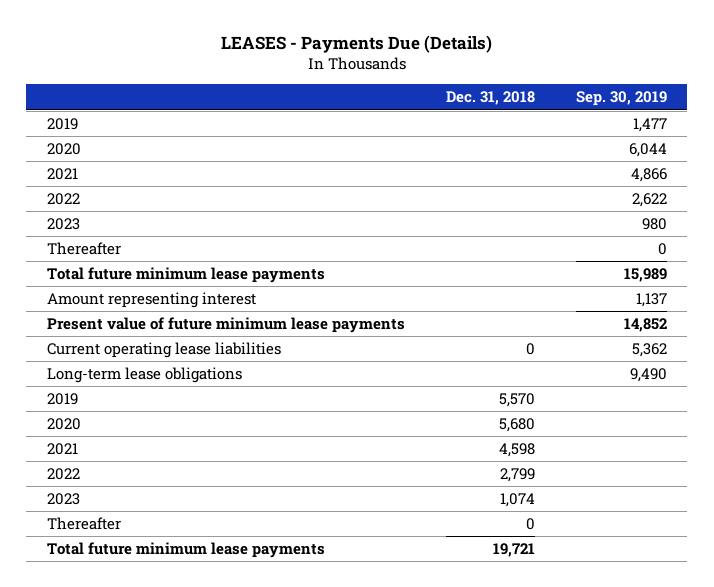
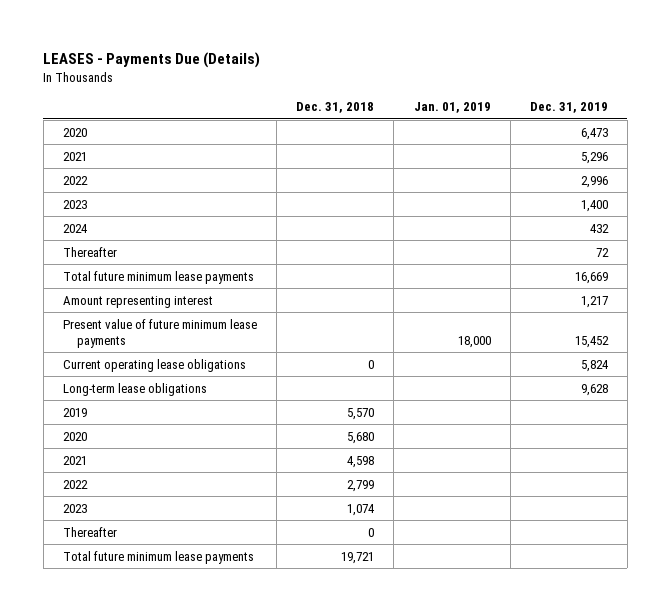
- | Dec. 31, 2018 | Sep. 30, 2019
+ | Dec. 31, 2018 | Jan. 01, 2019 | Dec. 31, 2019
- 2019 | | 1,477
+ 2024 | | | 432
- Current operating lease liabilities | 0 | 5,362
+ Current operating lease obligations | 0 | | 5,824

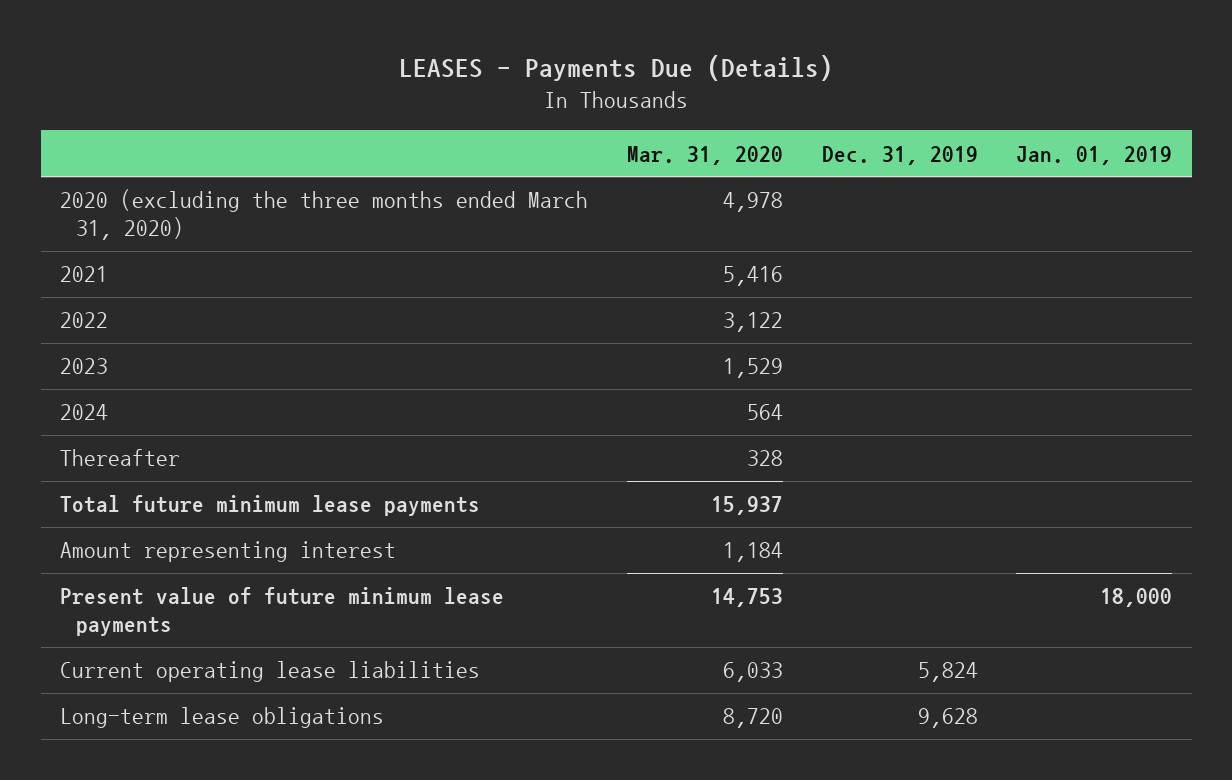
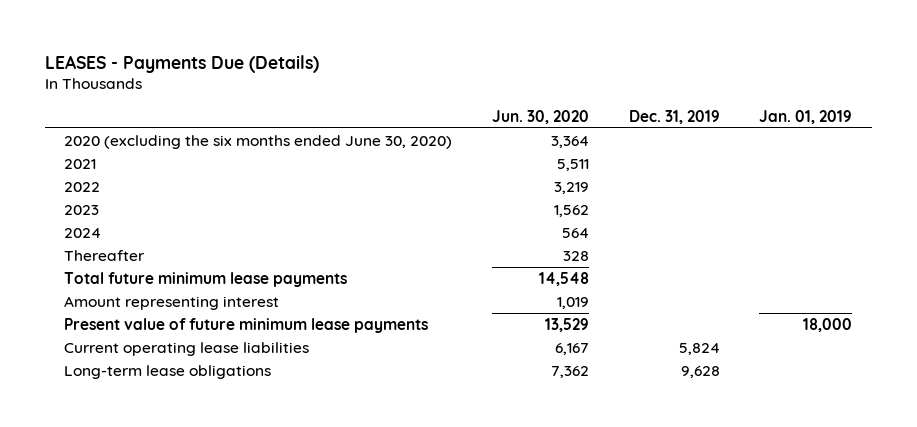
- | Mar. 31, 2020 | Dec. 31, 2019 | Jan. 01, 2019
+ | Jun. 30, 2020 | Dec. 31, 2019 | Jan. 01, 2019
- 2020 (excluding the three months ended March 31, 2020) | 4,978 | |
+ 2020 (excluding the six months ended June 30, 2020) | 3,364 | |

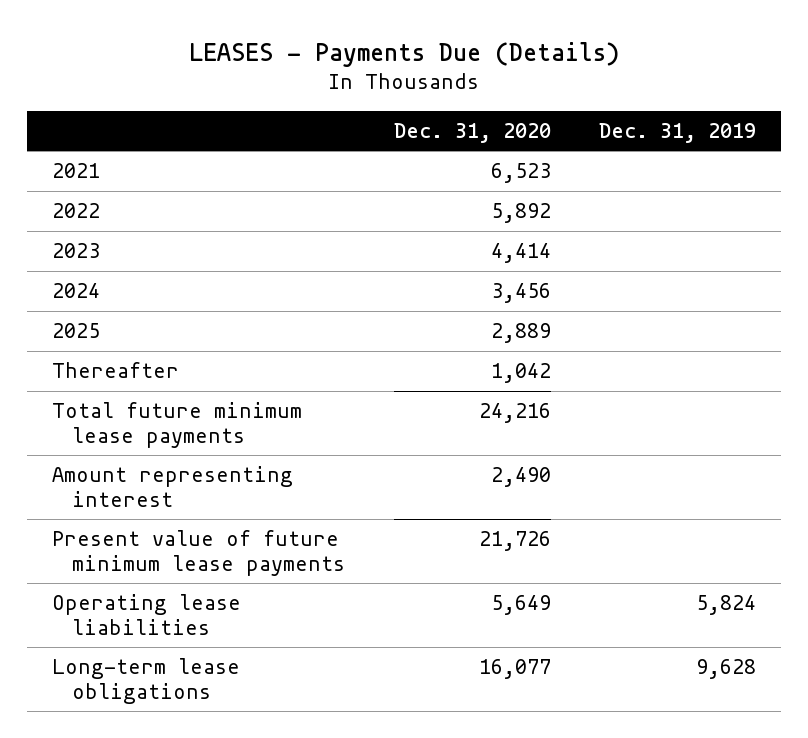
- | Jun. 30, 2020 | Dec. 31, 2019 | Jan. 01, 2019
+ | Dec. 31, 2020 | Dec. 31, 2019
- 2020 (excluding the six months ended June 30, 2020) | 3,364 | |
+ 2025 | 2,889 |
- Current operating lease liabilities | 6,167 | 5,824 |
+ Operating lease liabilities | 5,649 | 5,824

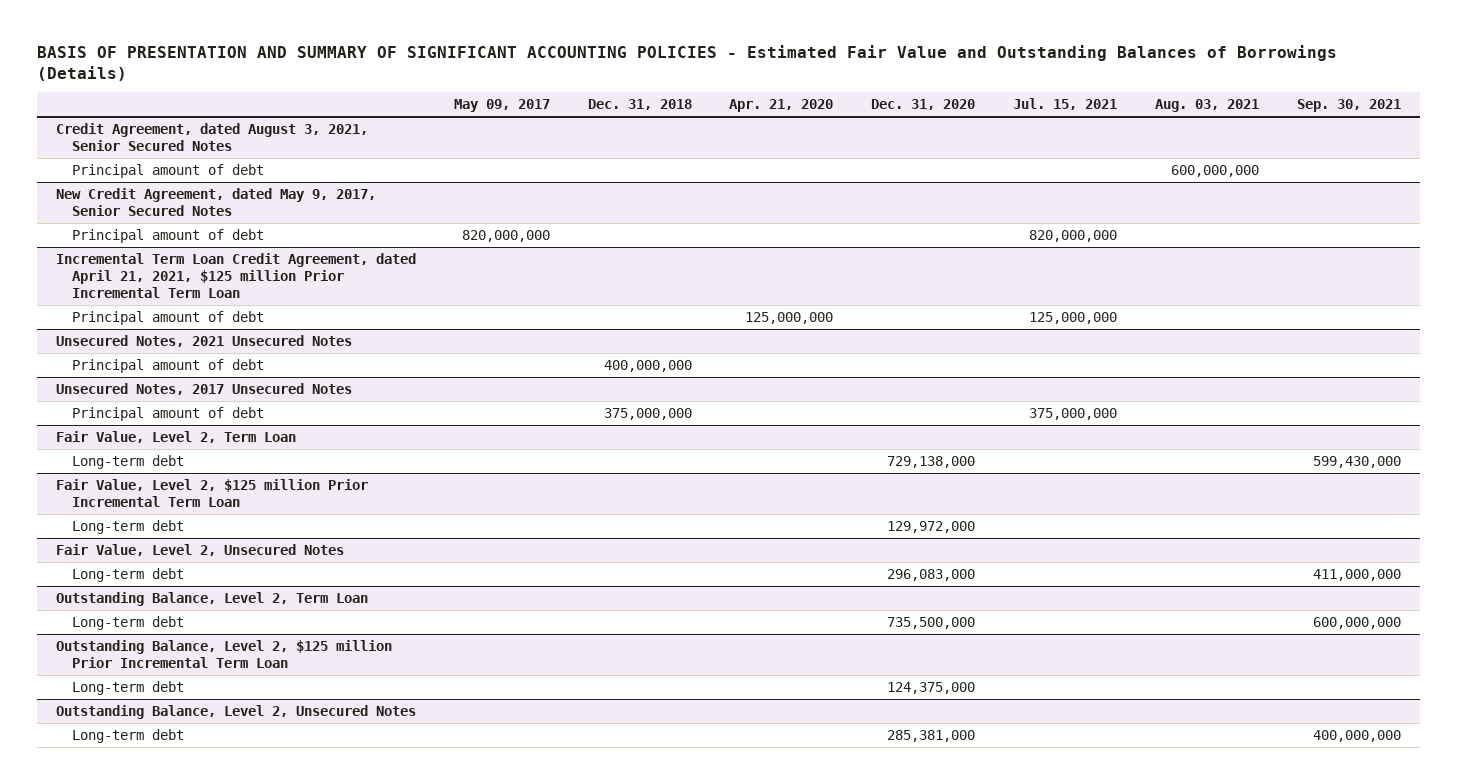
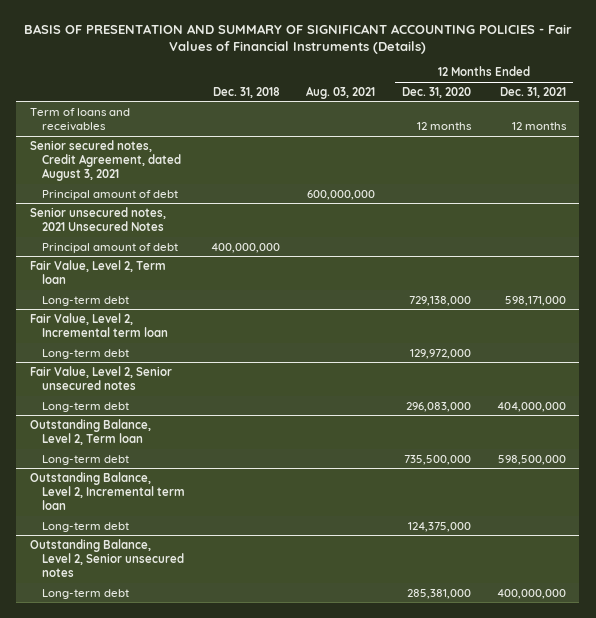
- BASIS OF PRESENTATION AND SUMMARY OF SIGNIFICANT ACCOUNTING POLICIES - Estimated Fair Value and Outstanding Balances of Borrowings (Details)
+ BASIS OF PRESENTATION AND SUMMARY OF SIGNIFICANT ACCOUNTING POLICIES - Fair Values of Financial Instruments (Details)
- | May 09, 2017 | Dec. 31, 2018 | Apr. 21, 2020 | Dec. 31, 2020 | Jul. 15, 2021 | Aug. 03, 2021 | Sep. 30, 2021
+ | Dec. 31, 2018 | Aug. 03, 2021 | 12 Months Ended Dec. 31, 2020 | 12 Months Ended Dec. 31, 2021
- Credit Agreement, dated August 3, 2021, Senior Secured Notes
+ Term of loans and receivables | | | 12 months | 12 months
+ Senior secured notes, Credit Agreement, dated August 3, 2021
- New Credit Agreement, dated May 9, 2017, Senior Secured Notes
- Principal amount of debt | 820,000,000 | | | | 820,000,000 | |
- Incremental Term Loan Credit Agreement, dated April 21, 2021, $125 million Prior Incremental Term Loan
- Principal amount of debt | | | 125,000,000 | | 125,000,000 | |
- Unsecured Notes, 2021 Unsecured Notes
+ Senior unsecured notes, 2021 Unsecured Notes
- Unsecured Notes, 2017 Unsecured Notes
- Principal amount of debt | | 375,000,000 | | | 375,000,000 | |
- Fair Value, Level 2, Term Loan
+ Fair Value, Level 2, Term loan
- Fair Value, Level 2, $125 million Prior Incremental Term Loan
+ Fair Value, Level 2, Incremental term loan
- Fair Value, Level 2, Unsecured Notes
+ Fair Value, Level 2, Senior unsecured notes
- Outstanding Balance, Level 2, Term Loan
+ Outstanding Balance, Level 2, Term loan
- Outstanding Balance, Level 2, $125 million Prior Incremental Term Loan
+ Outstanding Balance, Level 2, Incremental term loan
- Outstanding Balance, Level 2, Unsecured Notes
+ Outstanding Balance, Level 2, Senior unsecured notes

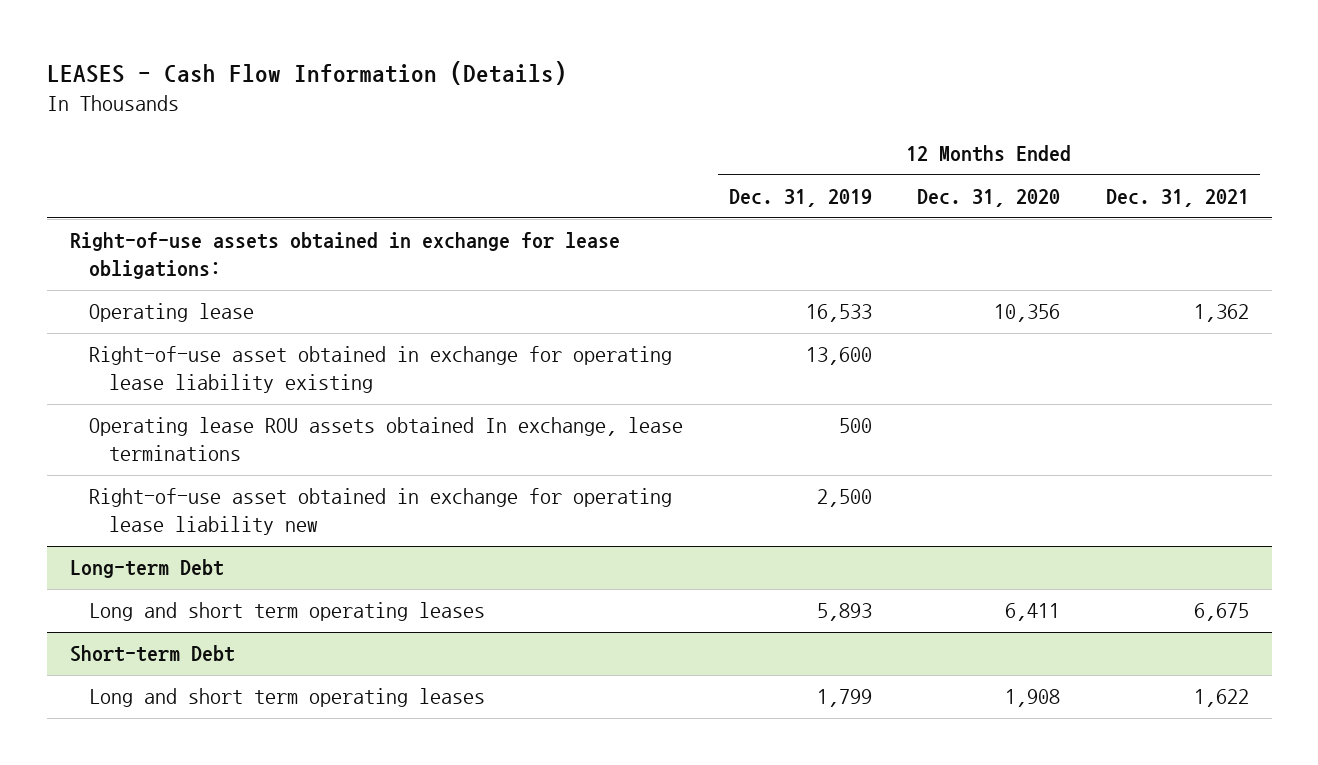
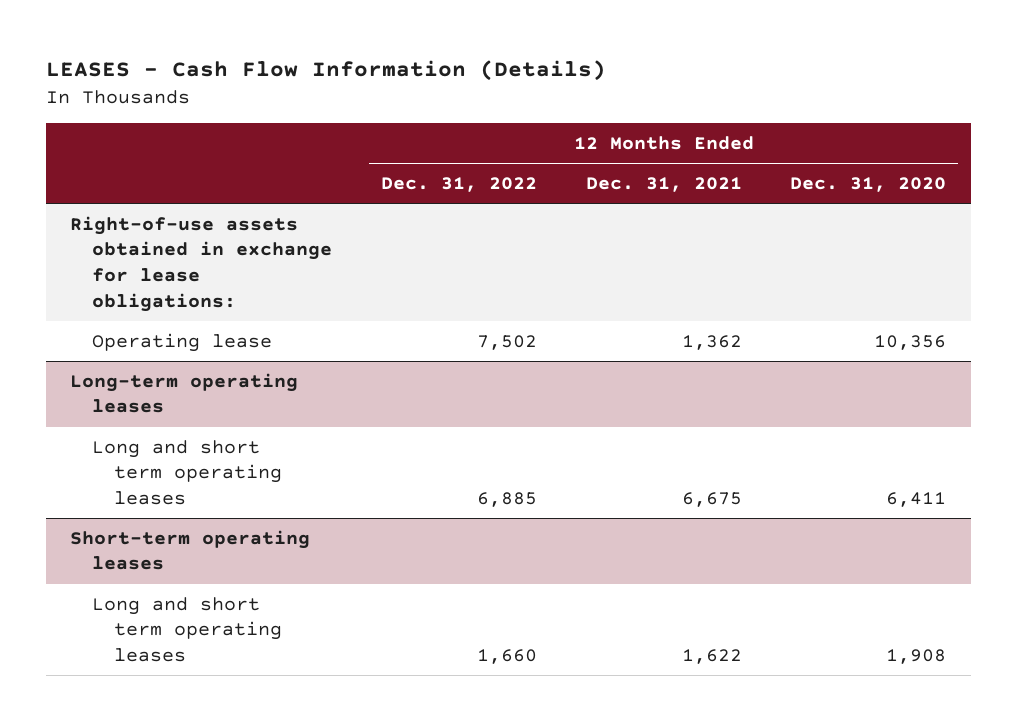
- | 12 Months Ended Dec. 31, 2019 | 12 Months Ended Dec. 31, 2020 | 12 Months Ended Dec. 31, 2021
+ | 12 Months Ended Dec. 31, 2022 | 12 Months Ended Dec. 31, 2021 | 12 Months Ended Dec. 31, 2020
- Right-of-use asset obtained in exchange for operating lease liability existing | 13,600 | |
- Operating lease ROU assets obtained In exchange, lease terminations | 500 | |
- Right-of-use asset obtained in exchange for operating lease liability new | 2,500 | |
- Long-term Debt
+ Long-term operating leases
- Short-term Debt
+ Short-term operating leases

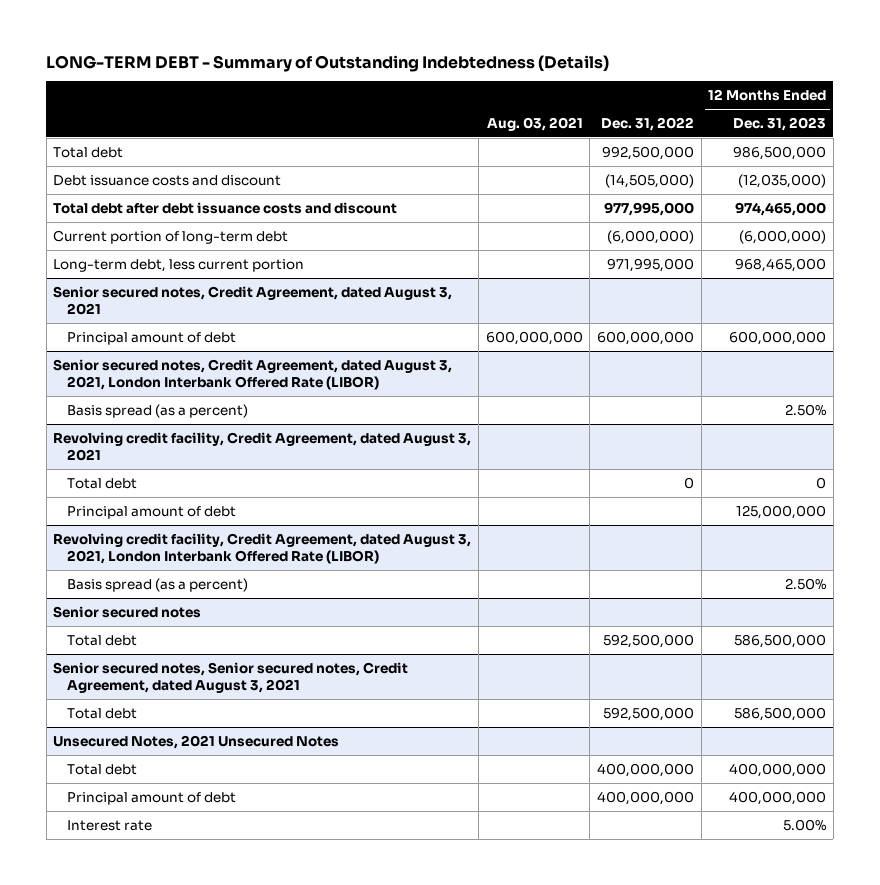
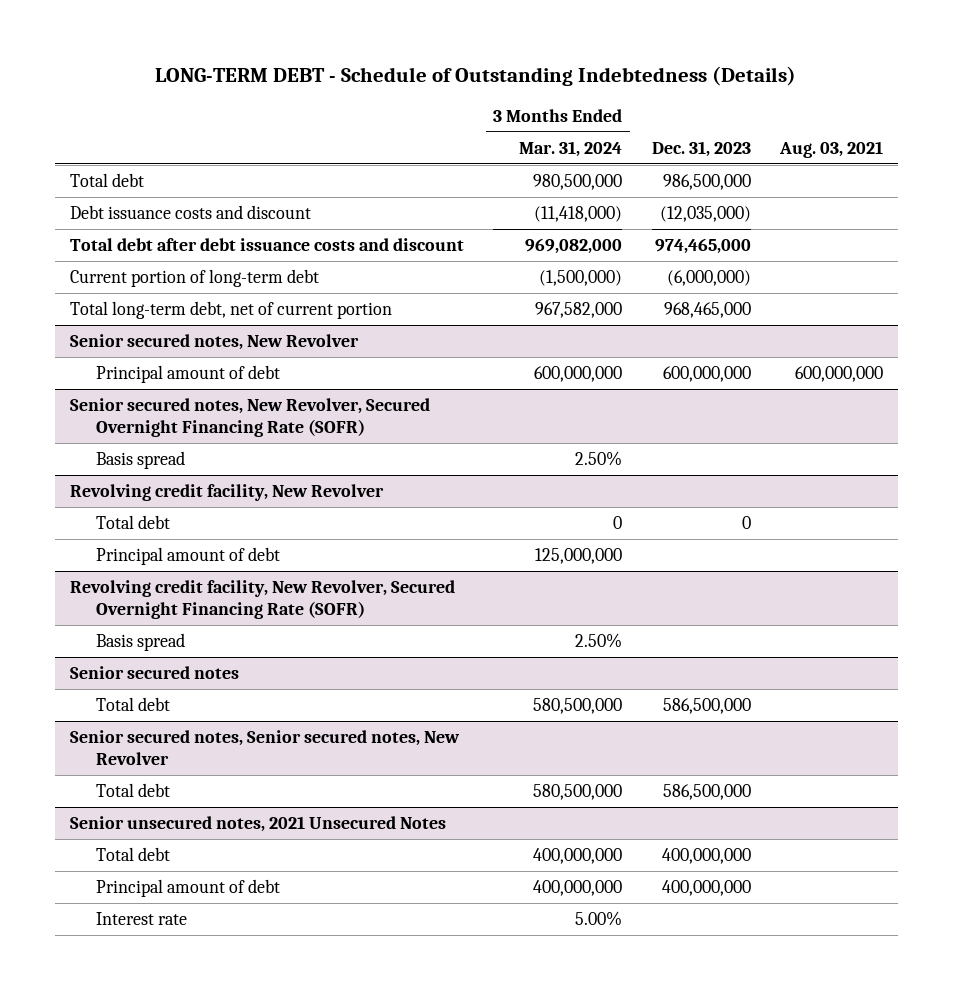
- LONG-TERM DEBT - Summary of Outstanding Indebtedness (Details)
+ LONG-TERM DEBT - Schedule of Outstanding Indebtedness (Details)
- | Aug. 03, 2021 | Dec. 31, 2022 | 12 Months Ended Dec. 31, 2023
+ | 3 Months Ended Mar. 31, 2024 | Dec. 31, 2023 | Aug. 03, 2021
- Long-term debt, less current portion | | 971,995,000 | 968,465,000
- Senior secured notes, Credit Agreement, dated August 3, 2021
+ Total long-term debt, net of current portion | 967,582,000 | 968,465,000 |
+ Senior secured notes, New Revolver
- Senior secured notes, Credit Agreement, dated August 3, 2021, London Interbank Offered Rate (LIBOR)
- Basis spread (as a percent) | | | 2.50%
- Revolving credit facility, Credit Agreement, dated August 3, 2021
- Total debt | | 0 | 0
- Principal amount of debt | | | 125,000,000
- Revolving credit facility, Credit Agreement, dated August 3, 2021, London Interbank Offered Rate (LIBOR)
- Basis spread (as a percent) | | | 2.50%
+ Senior secured notes, New Revolver, Secured Overnight Financing Rate (SOFR)
+ Basis spread | 2.50% | |
+ Revolving credit facility, New Revolver
+ Total debt | 0 | 0 |
+ Principal amount of debt | 125,000,000 | |
+ Revolving credit facility, New Revolver, Secured Overnight Financing Rate (SOFR)
+ Basis spread | 2.50% | |
- Senior secured notes, Senior secured notes, Credit Agreement, dated August 3, 2021
- Total debt | | 592,500,000 | 586,500,000
- Unsecured Notes, 2021 Unsecured Notes
+ Senior secured notes, Senior secured notes, New Revolver
+ Total debt | 580,500,000 | 586,500,000 |
+ Senior unsecured notes, 2021 Unsecured Notes

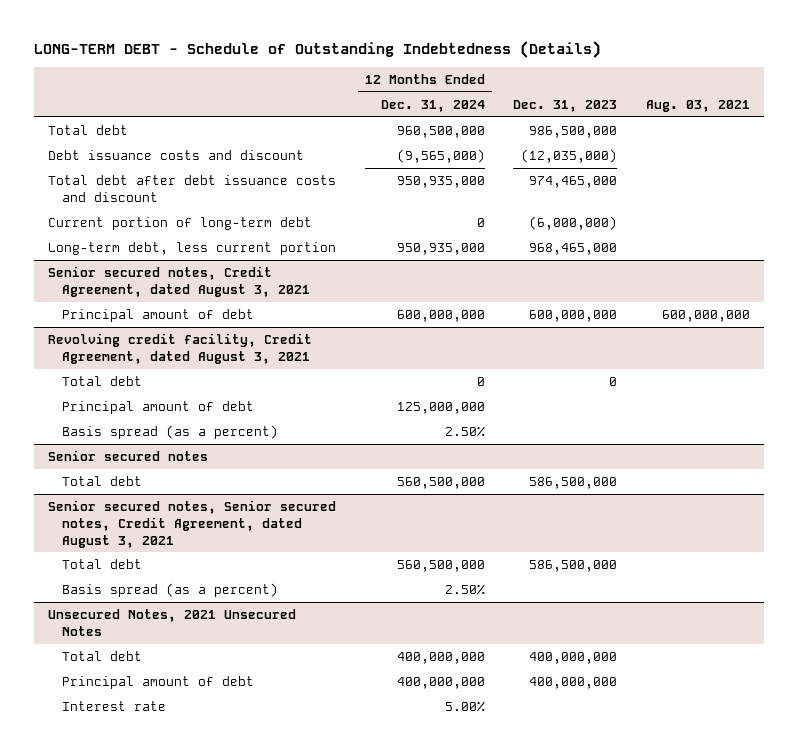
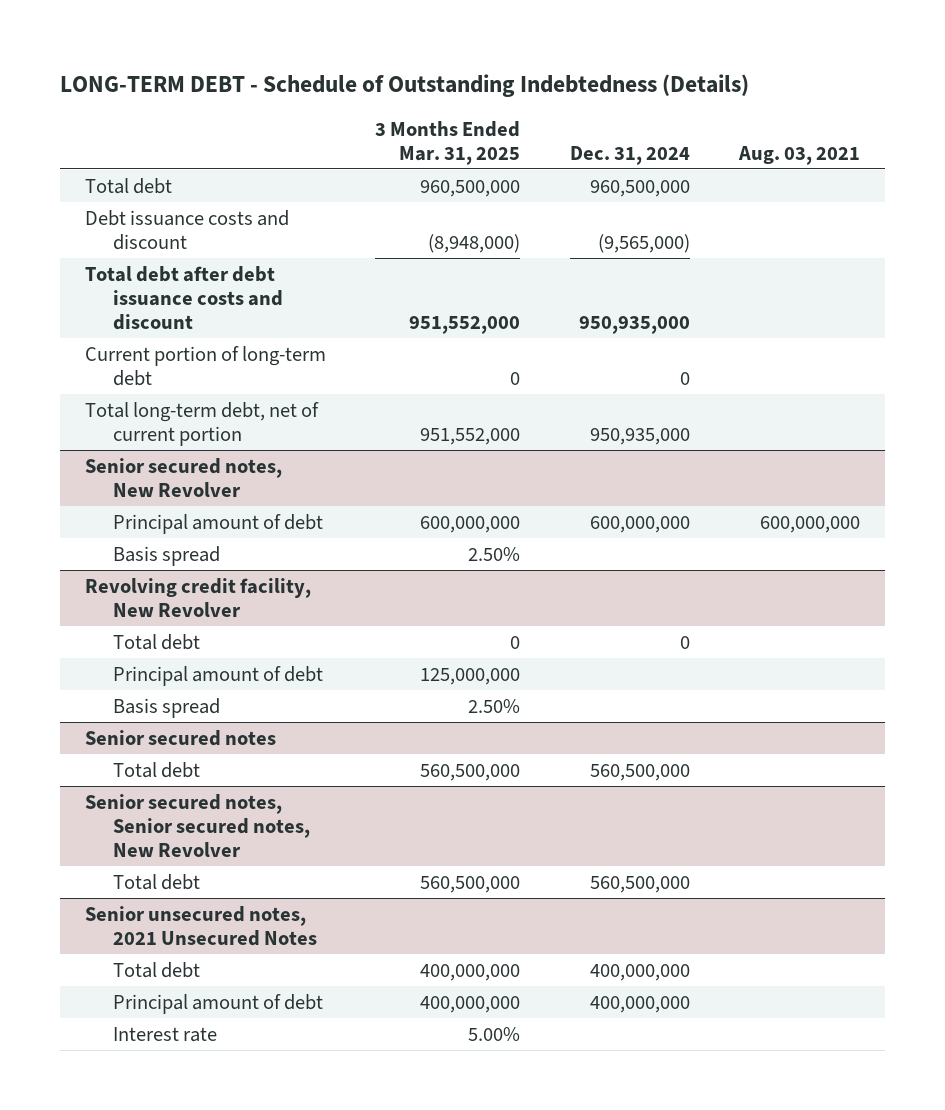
- | 12 Months Ended Dec. 31, 2024 | Dec. 31, 2023 | Aug. 03, 2021
+ | 3 Months Ended Mar. 31, 2025 | Dec. 31, 2024 | Aug. 03, 2021
- Long-term debt, less current portion | 950,935,000 | 968,465,000 |
- Senior secured notes, Credit Agreement, dated August 3, 2021
+ Total long-term debt, net of current portion | 951,552,000 | 950,935,000 |
+ Senior secured notes, New Revolver
- Revolving credit facility, Credit Agreement, dated August 3, 2021
- Total debt | 0 | 0 |
- Principal amount of debt | 125,000,000 | |
- Basis spread (as a percent) | 2.50% | |
+ Basis spread | 2.50% | |
+ Revolving credit facility, New Revolver
+ Total debt | 0 | 0 |
+ Principal amount of debt | 125,000,000 | |
+ Basis spread | 2.50% | |
- Senior secured notes, Senior secured notes, Credit Agreement, dated August 3, 2021
- Total debt | 560,500,000 | 586,500,000 |
- Basis spread (as a percent) | 2.50% | |
- Unsecured Notes, 2021 Unsecured Notes
+ Senior secured notes, Senior secured notes, New Revolver
+ Total debt | 560,500,000 | 560,500,000 |
+ Senior unsecured notes, 2021 Unsecured Notes

